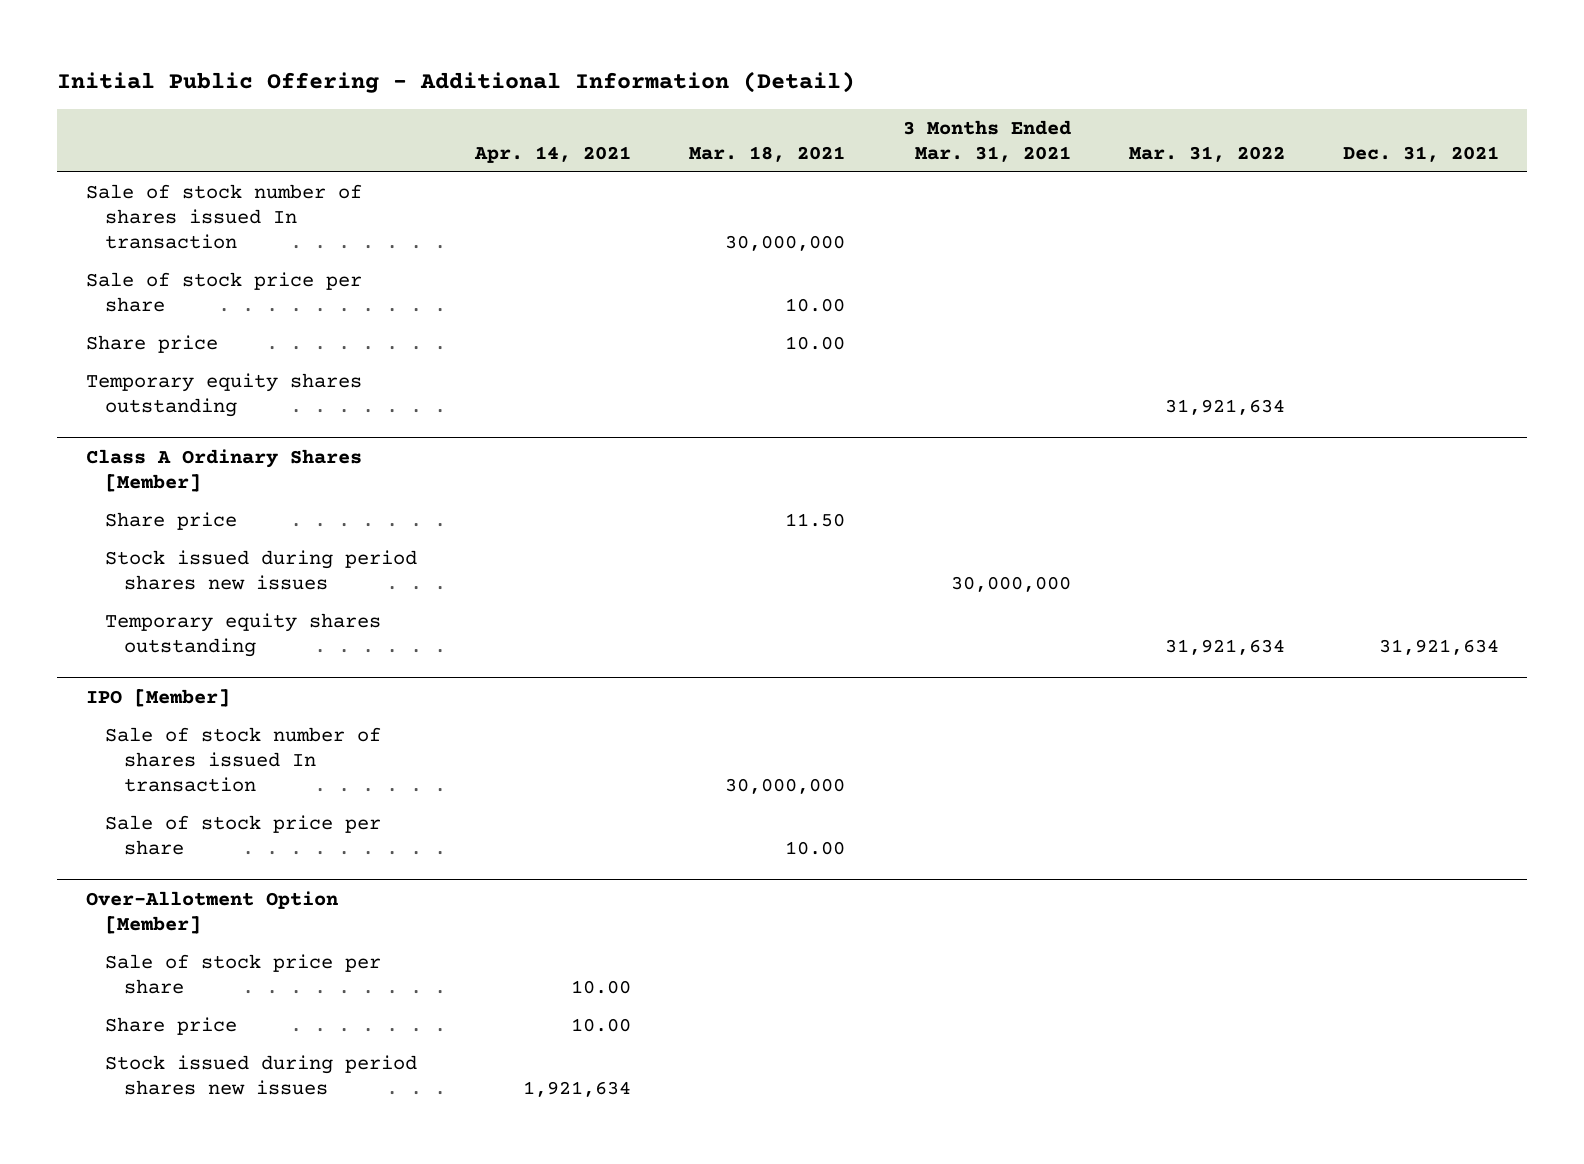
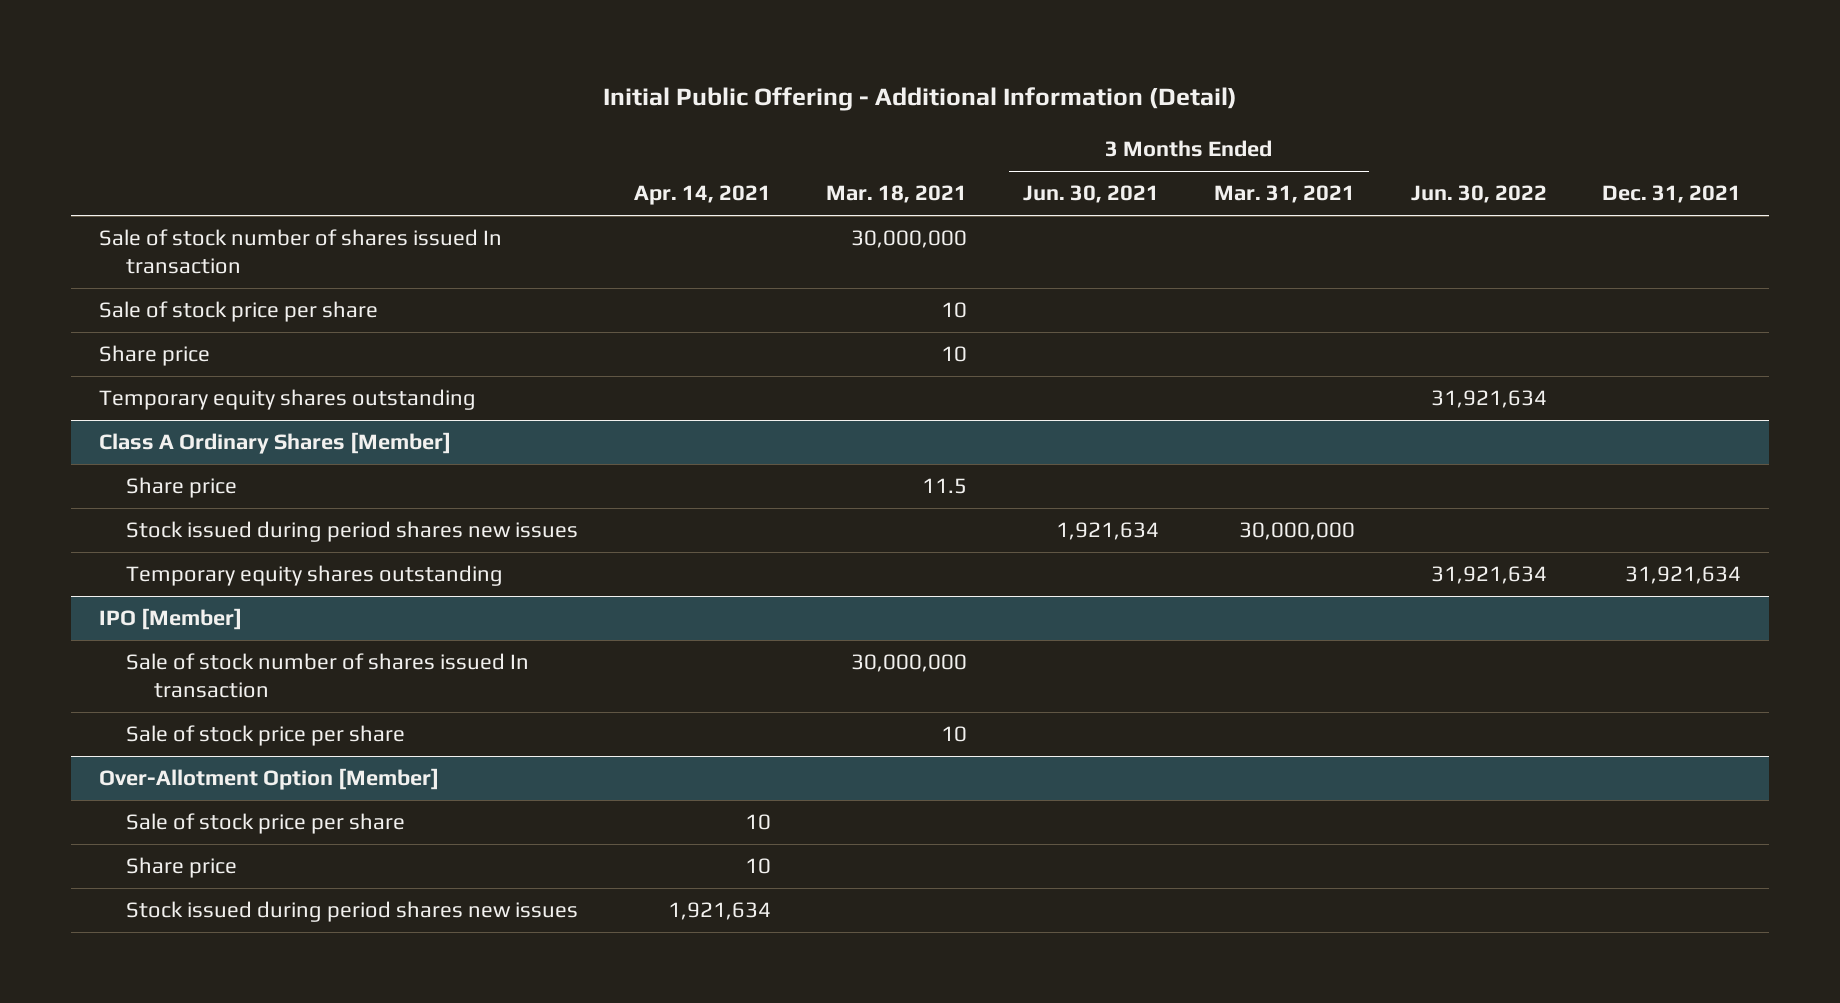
- | Apr. 14, 2021 | Mar. 18, 2021 | 3 Months Ended Mar. 31, 2021 | Mar. 31, 2022 | Dec. 31, 2021
+ | Apr. 14, 2021 | Mar. 18, 2021 | 3 Months Ended Jun. 30, 2021 | 3 Months Ended Mar. 31, 2021 | Jun. 30, 2022 | Dec. 31, 2021
- Sale of stock price per share | | 10.00 | | |
- Share price | | 10.00 | | |
+ Sale of stock price per share | | 10 | | | |
+ Share price | | 10 | | | |
@ Class A Ordinary Shares [Member]
- Share price | | 11.50 | | |
+ Share price | | 11.5 | | | |
@ IPO [Member]
- Sale of stock price per share | | 10.00 | | |
+ Sale of stock price per share | | 10 | | | |
@ Over-Allotment Option [Member]
- Sale of stock price per share | 10.00 | | | |
- Share price | 10.00 | | | |
+ Sale of stock price per share | 10 | | | | |
+ Share price | 10 | | | | |

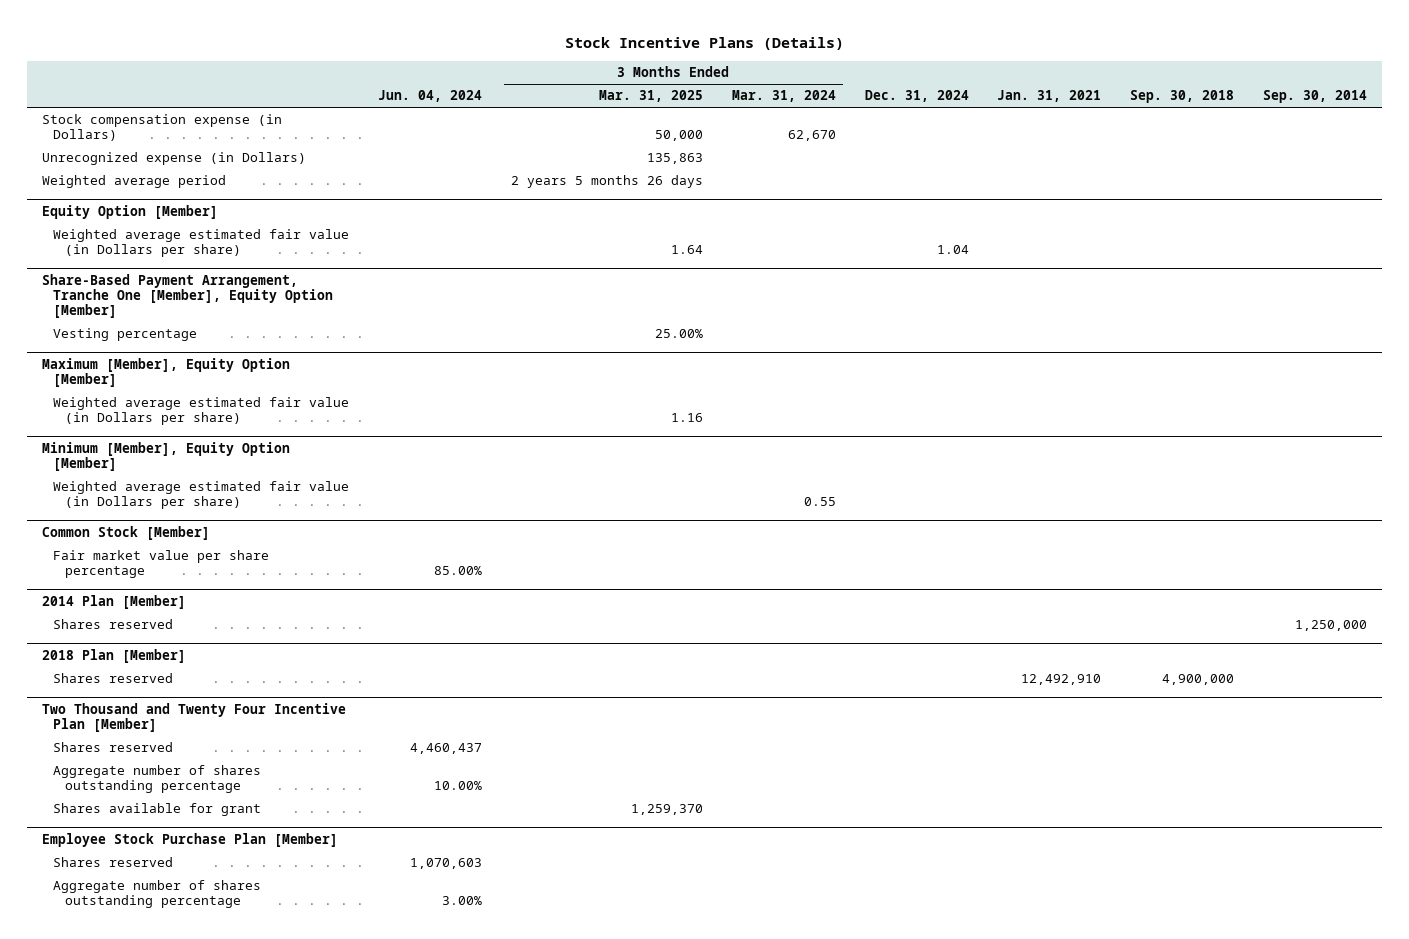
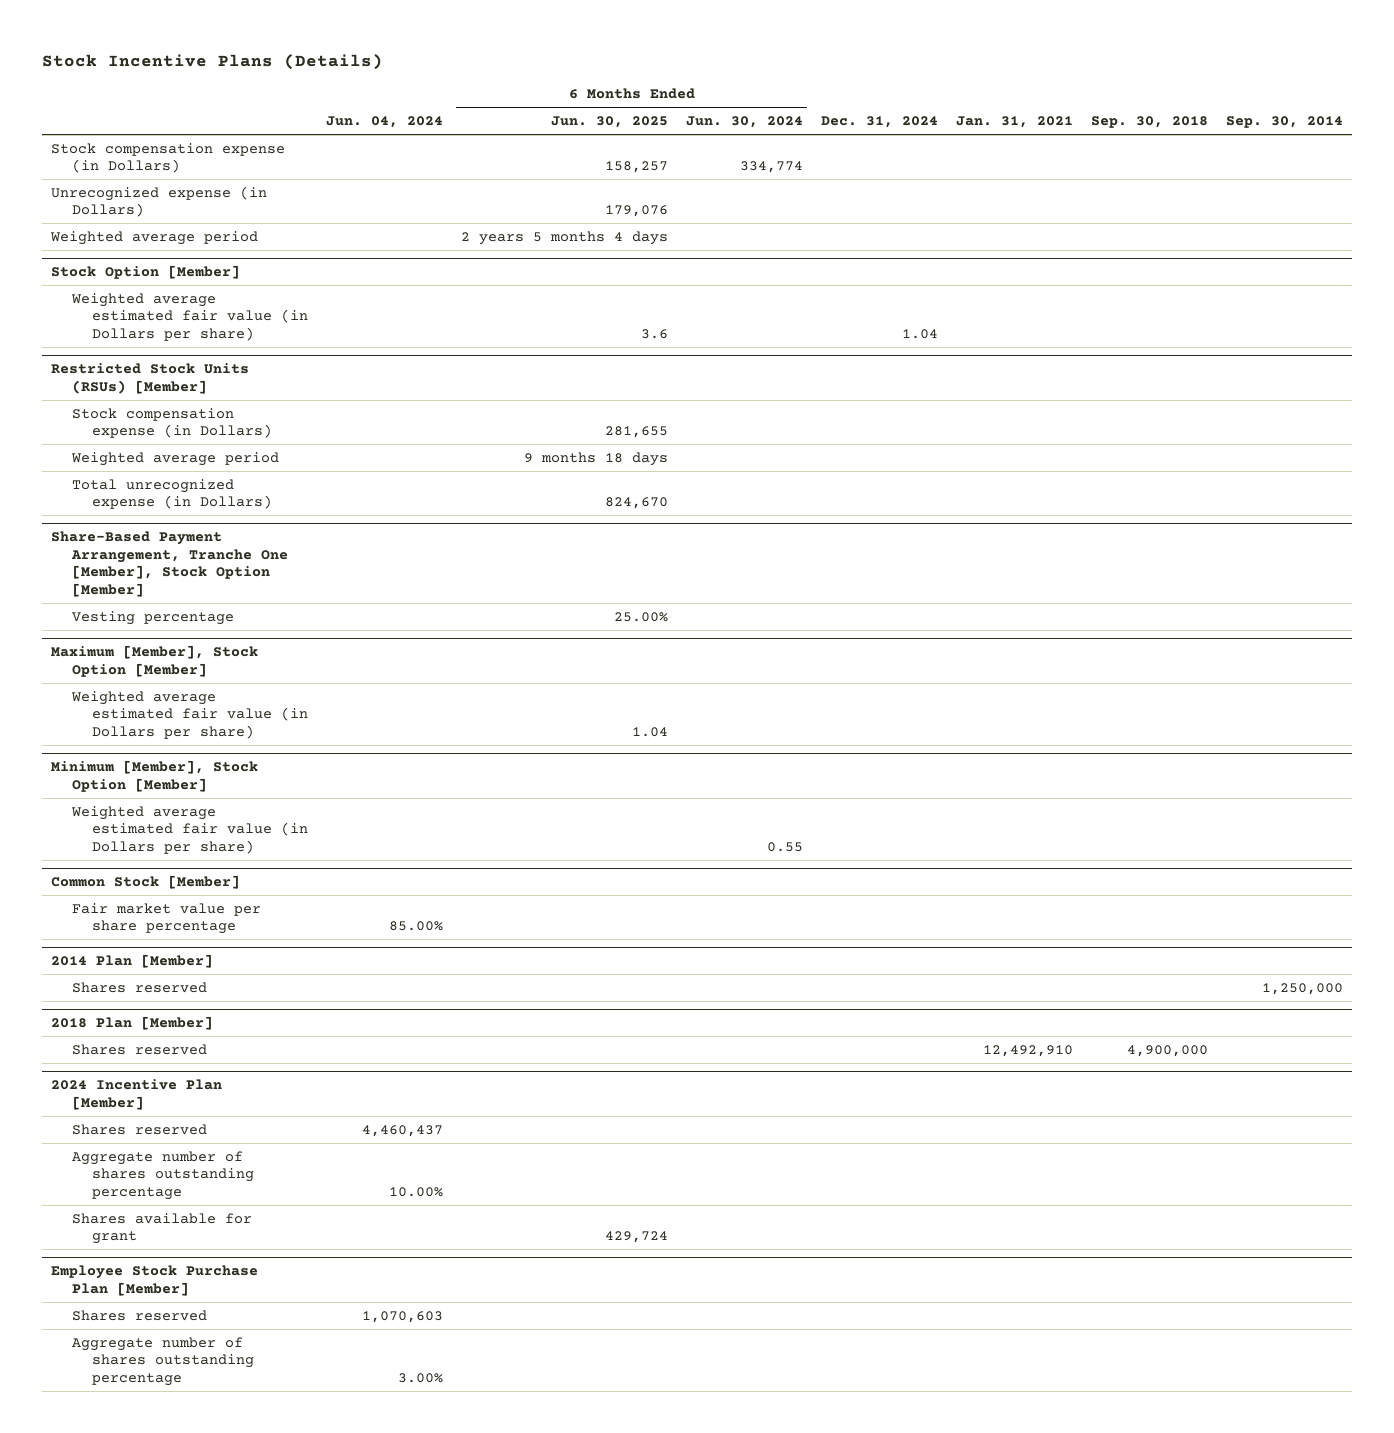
- | Jun. 04, 2024 | 3 Months Ended Mar. 31, 2025 | 3 Months Ended Mar. 31, 2024 | Dec. 31, 2024 | Jan. 31, 2021 | Sep. 30, 2018 | Sep. 30, 2014
+ | Jun. 04, 2024 | 6 Months Ended Jun. 30, 2025 | 6 Months Ended Jun. 30, 2024 | Dec. 31, 2024 | Jan. 31, 2021 | Sep. 30, 2018 | Sep. 30, 2014
- Equity Option [Member]
+ Stock Option [Member]
- Share-Based Payment Arrangement, Tranche One [Member], Equity Option [Member]
+ Restricted Stock Units (RSUs) [Member]
+ Stock compensation expense (in Dollars) | | 281,655 | | | | |
+ Weighted average period | | 9 months 18 days | | | | |
+ Total unrecognized expense (in Dollars) | | 824,670 | | | | |
+ Share-Based Payment Arrangement, Tranche One [Member], Stock Option [Member]
- Maximum [Member], Equity Option [Member]
+ Maximum [Member], Stock Option [Member]
- Minimum [Member], Equity Option [Member]
+ Minimum [Member], Stock Option [Member]
- Two Thousand and Twenty Four Incentive Plan [Member]
+ 2024 Incentive Plan [Member]

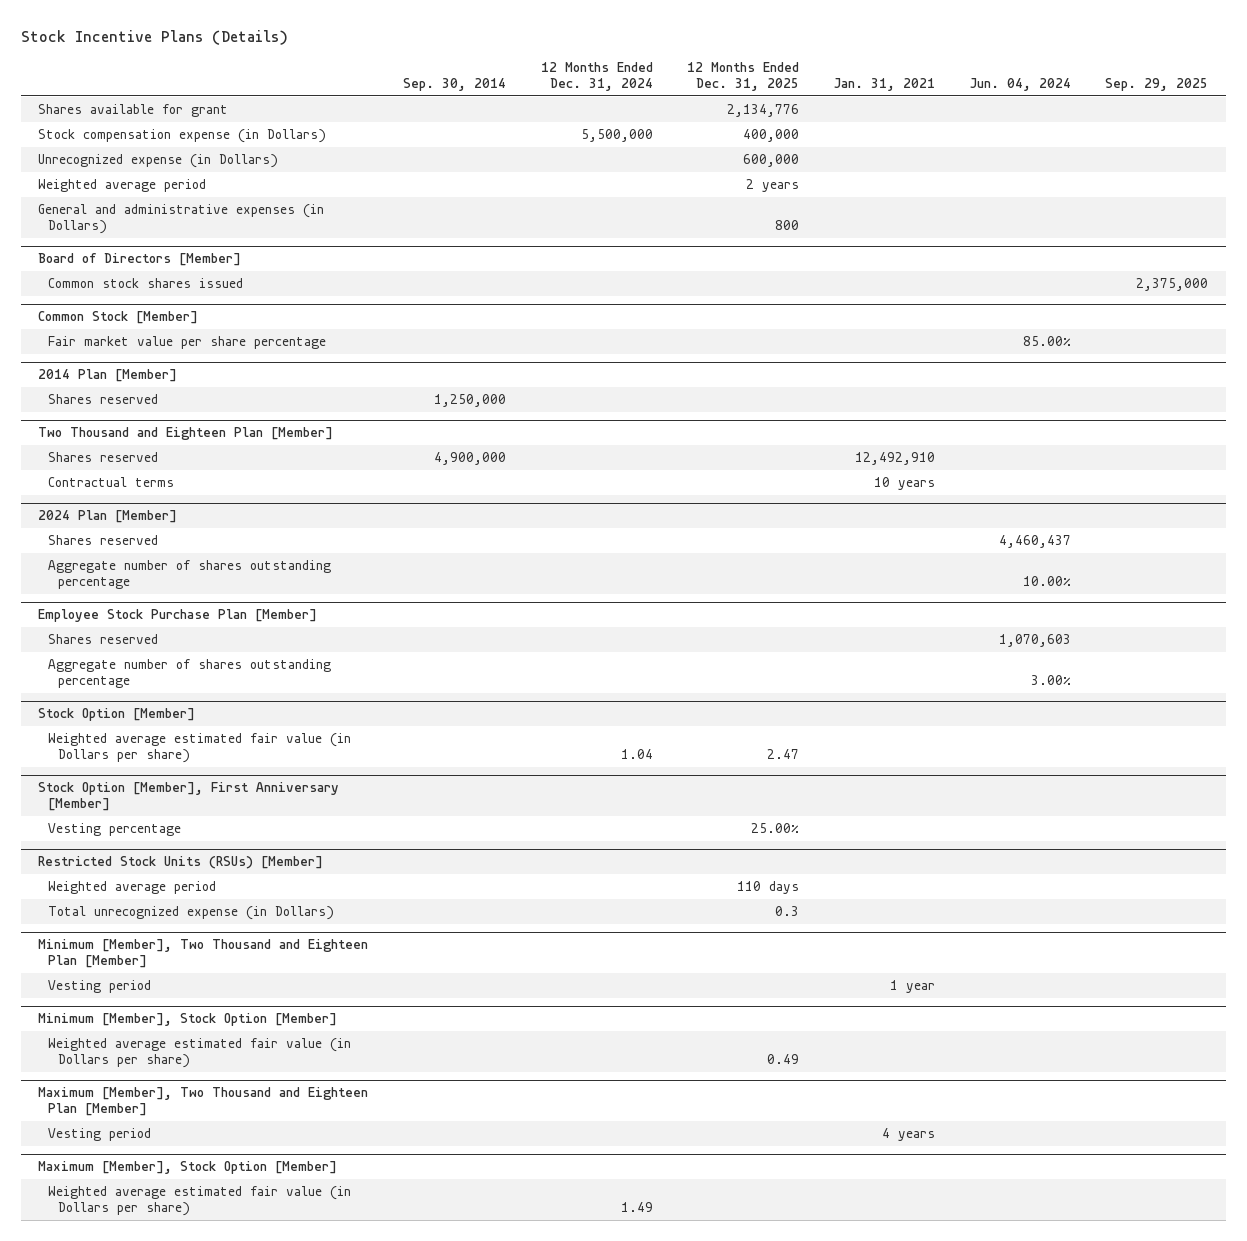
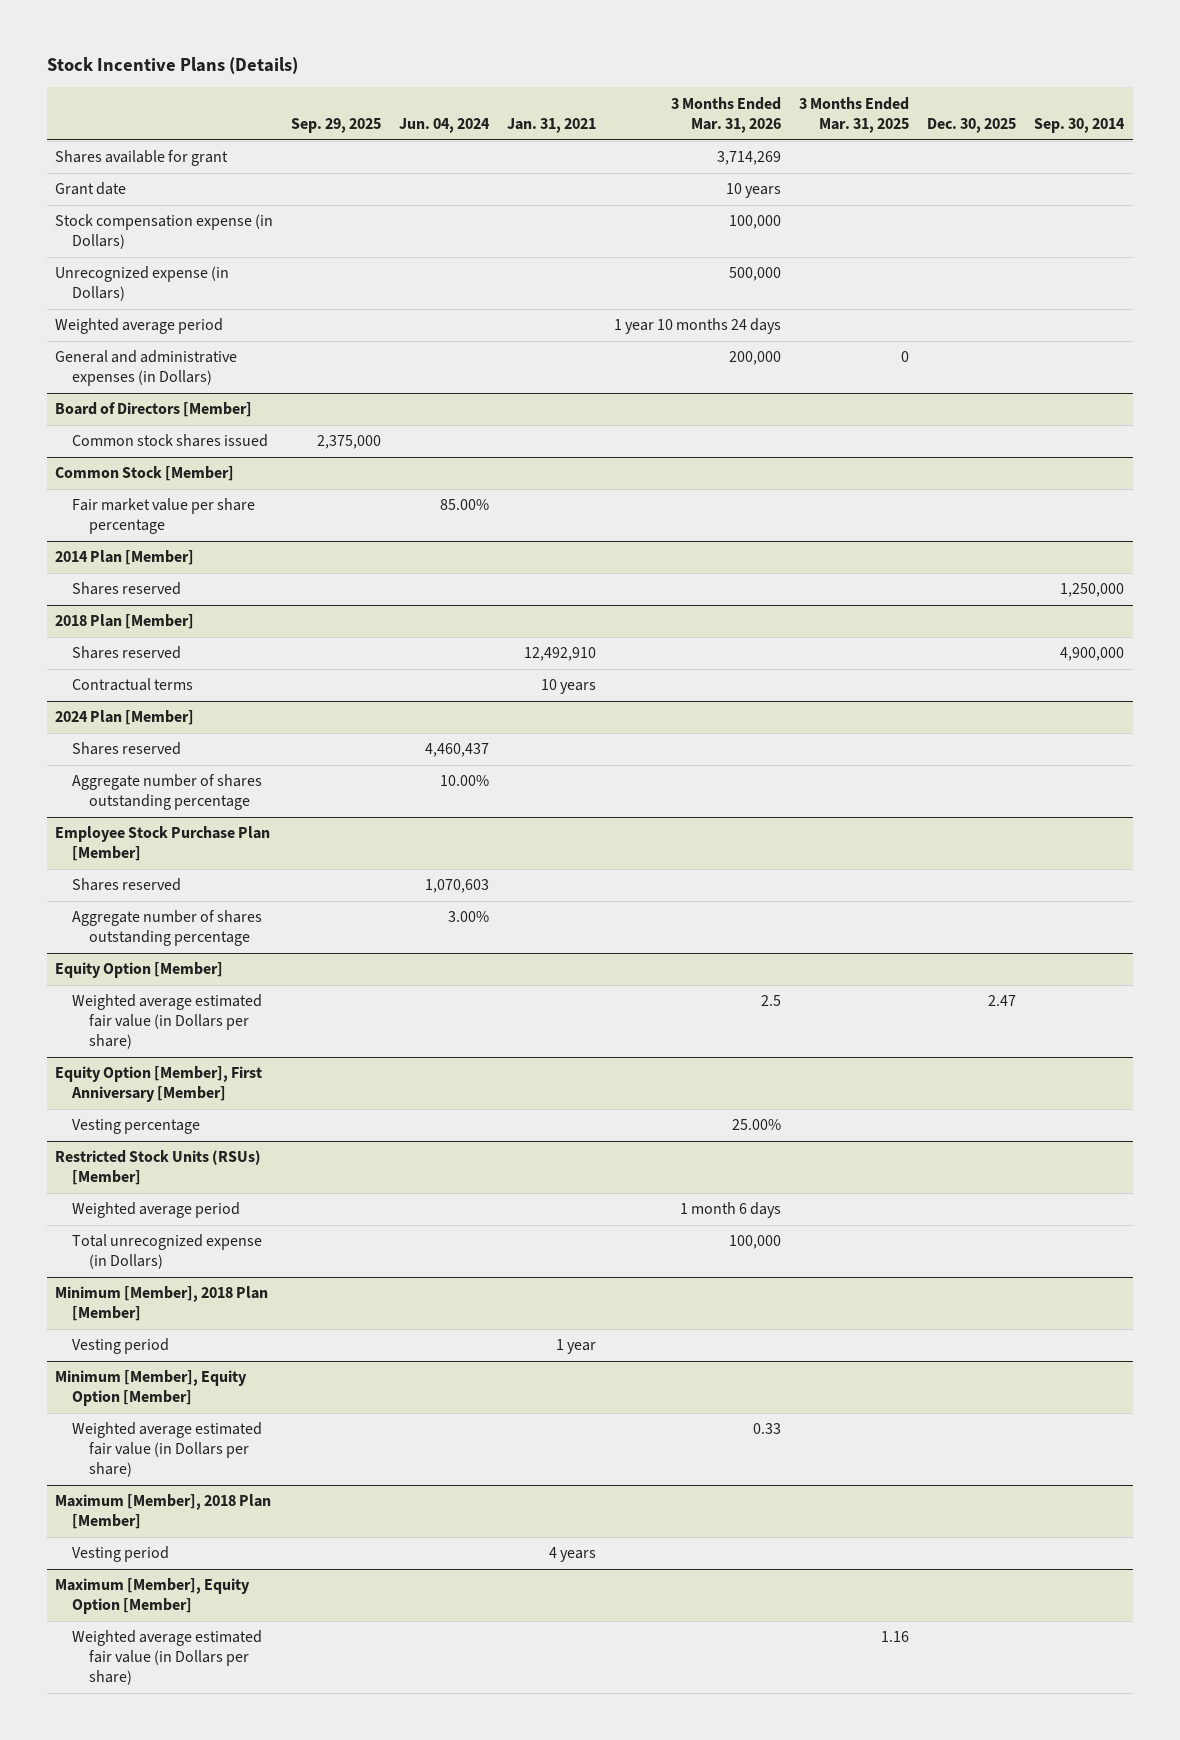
- | Sep. 30, 2014 | 12 Months Ended Dec. 31, 2024 | 12 Months Ended Dec. 31, 2025 | Jan. 31, 2021 | Jun. 04, 2024 | Sep. 29, 2025
+ | Sep. 29, 2025 | Jun. 04, 2024 | Jan. 31, 2021 | 3 Months Ended Mar. 31, 2026 | 3 Months Ended Mar. 31, 2025 | Dec. 30, 2025 | Sep. 30, 2014
+ Grant date | | | | 10 years | | |
- Two Thousand and Eighteen Plan [Member]
+ 2018 Plan [Member]
- Stock Option [Member]
+ Equity Option [Member]
- Stock Option [Member], First Anniversary [Member]
+ Equity Option [Member], First Anniversary [Member]
- Minimum [Member], Two Thousand and Eighteen Plan [Member]
+ Minimum [Member], 2018 Plan [Member]
- Minimum [Member], Stock Option [Member]
+ Minimum [Member], Equity Option [Member]
- Maximum [Member], Two Thousand and Eighteen Plan [Member]
+ Maximum [Member], 2018 Plan [Member]
- Maximum [Member], Stock Option [Member]
+ Maximum [Member], Equity Option [Member]

